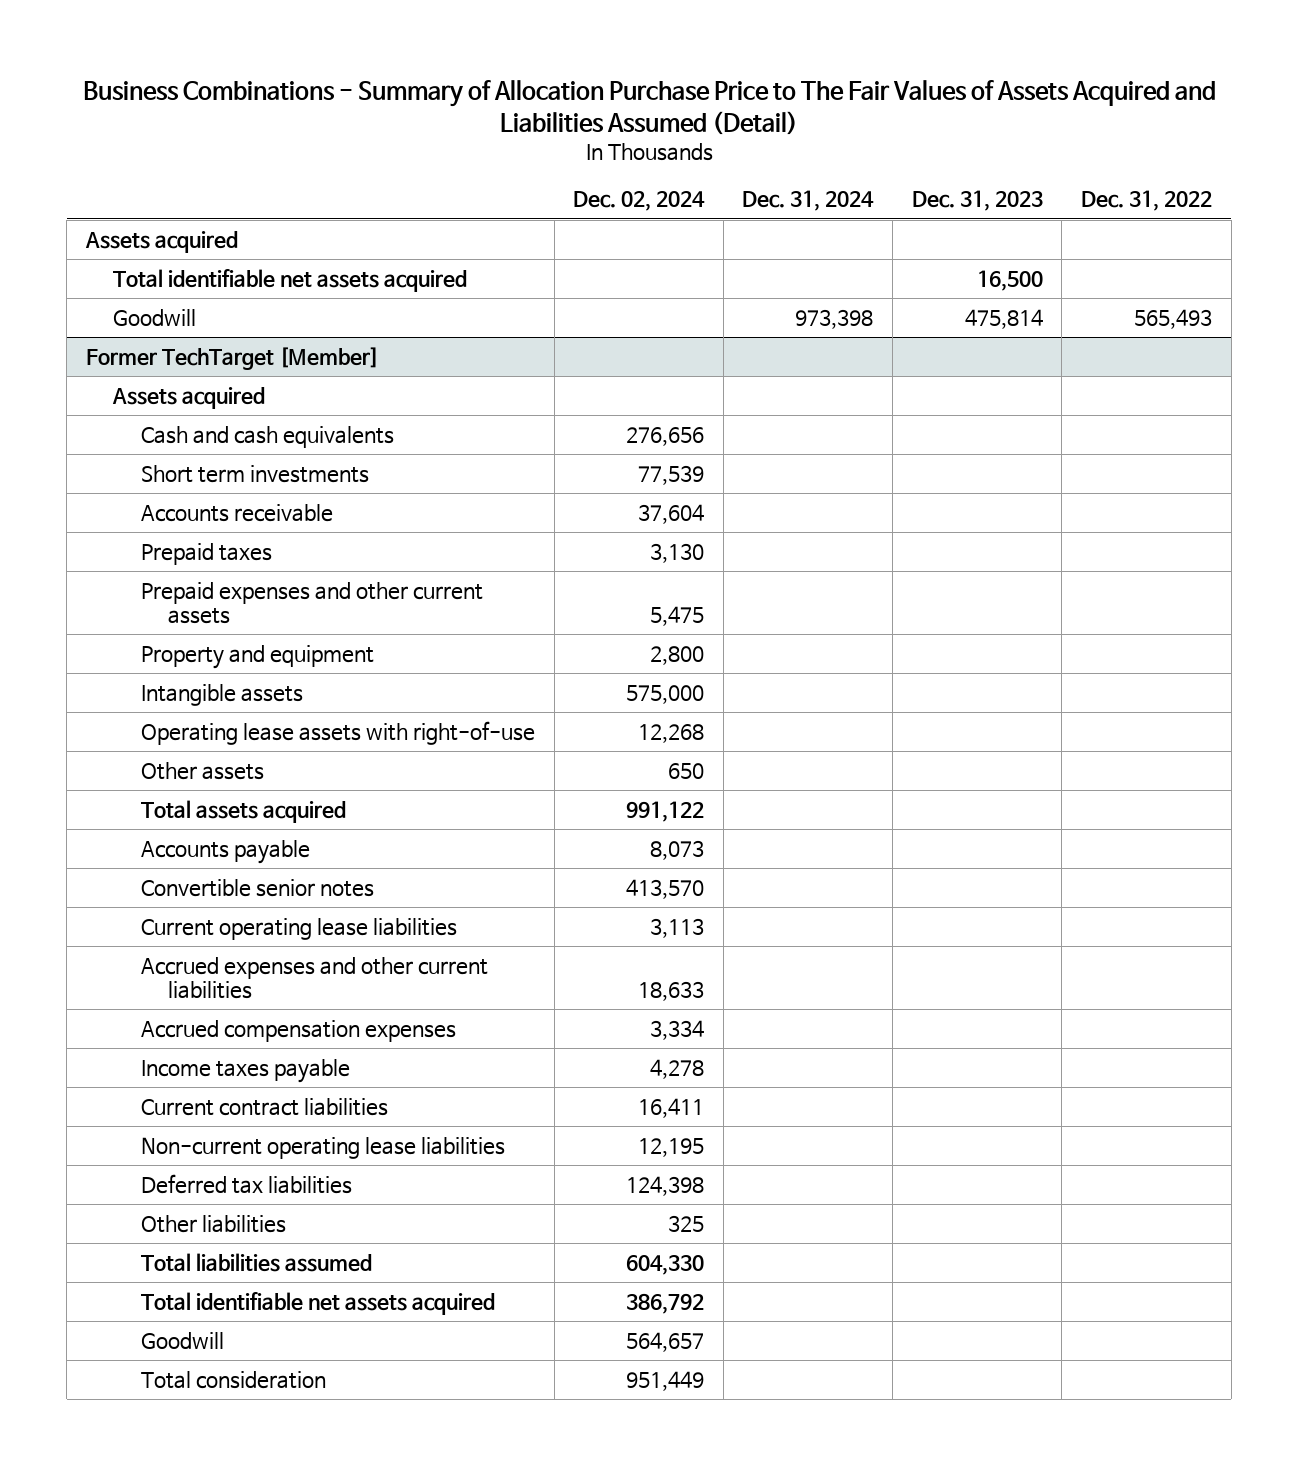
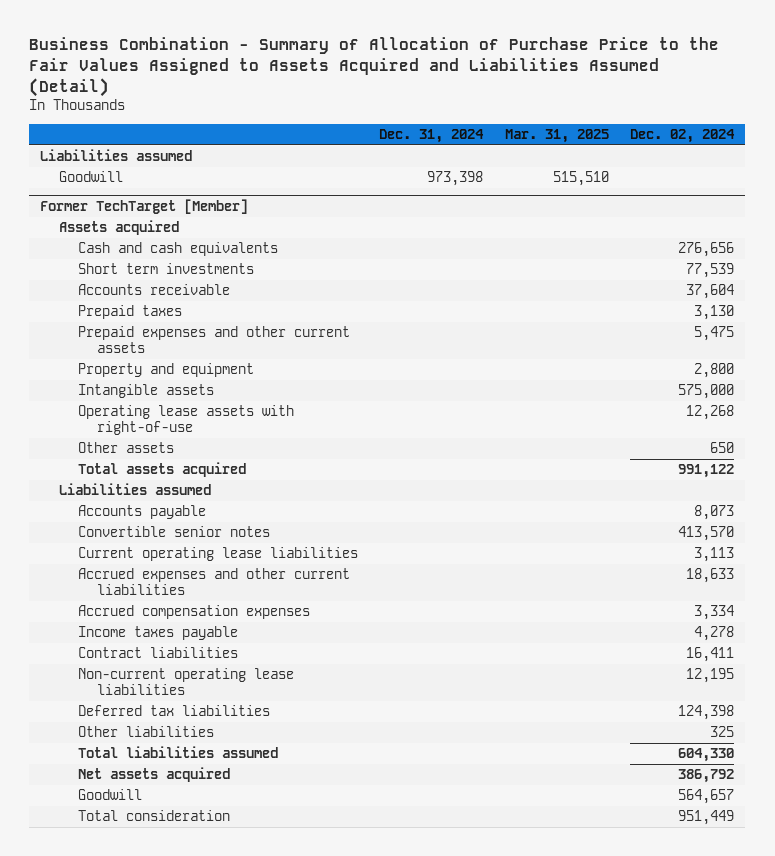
- Business Combinations - Summary of Allocation Purchase Price to The Fair Values of Assets Acquired and Liabilities Assumed (Detail)
+ Business Combination - Summary of Allocation of Purchase Price to the Fair Values Assigned to Assets Acquired and Liabilities Assumed (Detail)
- | Dec. 02, 2024 | Dec. 31, 2024 | Dec. 31, 2023 | Dec. 31, 2022
+ | Dec. 31, 2024 | Mar. 31, 2025 | Dec. 02, 2024
- Assets acquired
- Total identifiable net assets acquired | | | 16,500 |
+ Liabilities assumed
@ Former TechTarget [Member]
+ Liabilities assumed
- Current contract liabilities | 16,411 | | |
+ Contract liabilities | | | 16,411
- Total identifiable net assets acquired | 386,792 | | |
+ Net assets acquired | | | 386,792

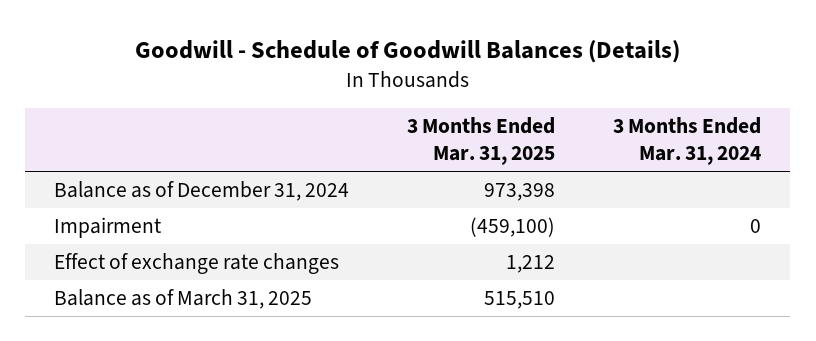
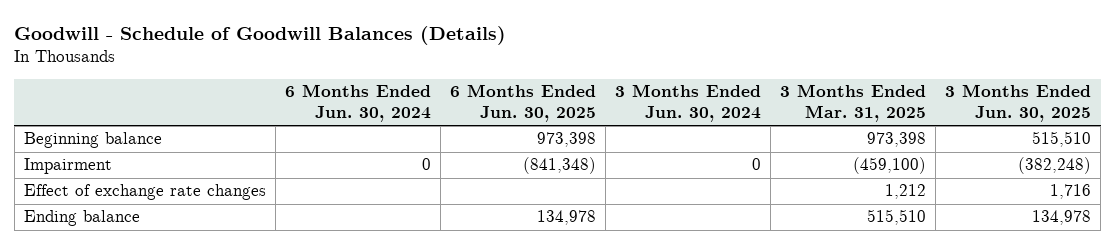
- | 3 Months Ended Mar. 31, 2025 | 3 Months Ended Mar. 31, 2024
+ | 6 Months Ended Jun. 30, 2024 | 6 Months Ended Jun. 30, 2025 | 3 Months Ended Jun. 30, 2024 | 3 Months Ended Mar. 31, 2025 | 3 Months Ended Jun. 30, 2025
- Balance as of December 31, 2024 | 973,398 |
+ Beginning balance | | 973,398 | | 973,398 | 515,510
- Balance as of March 31, 2025 | 515,510 |
+ Ending balance | | 134,978 | | 515,510 | 134,978

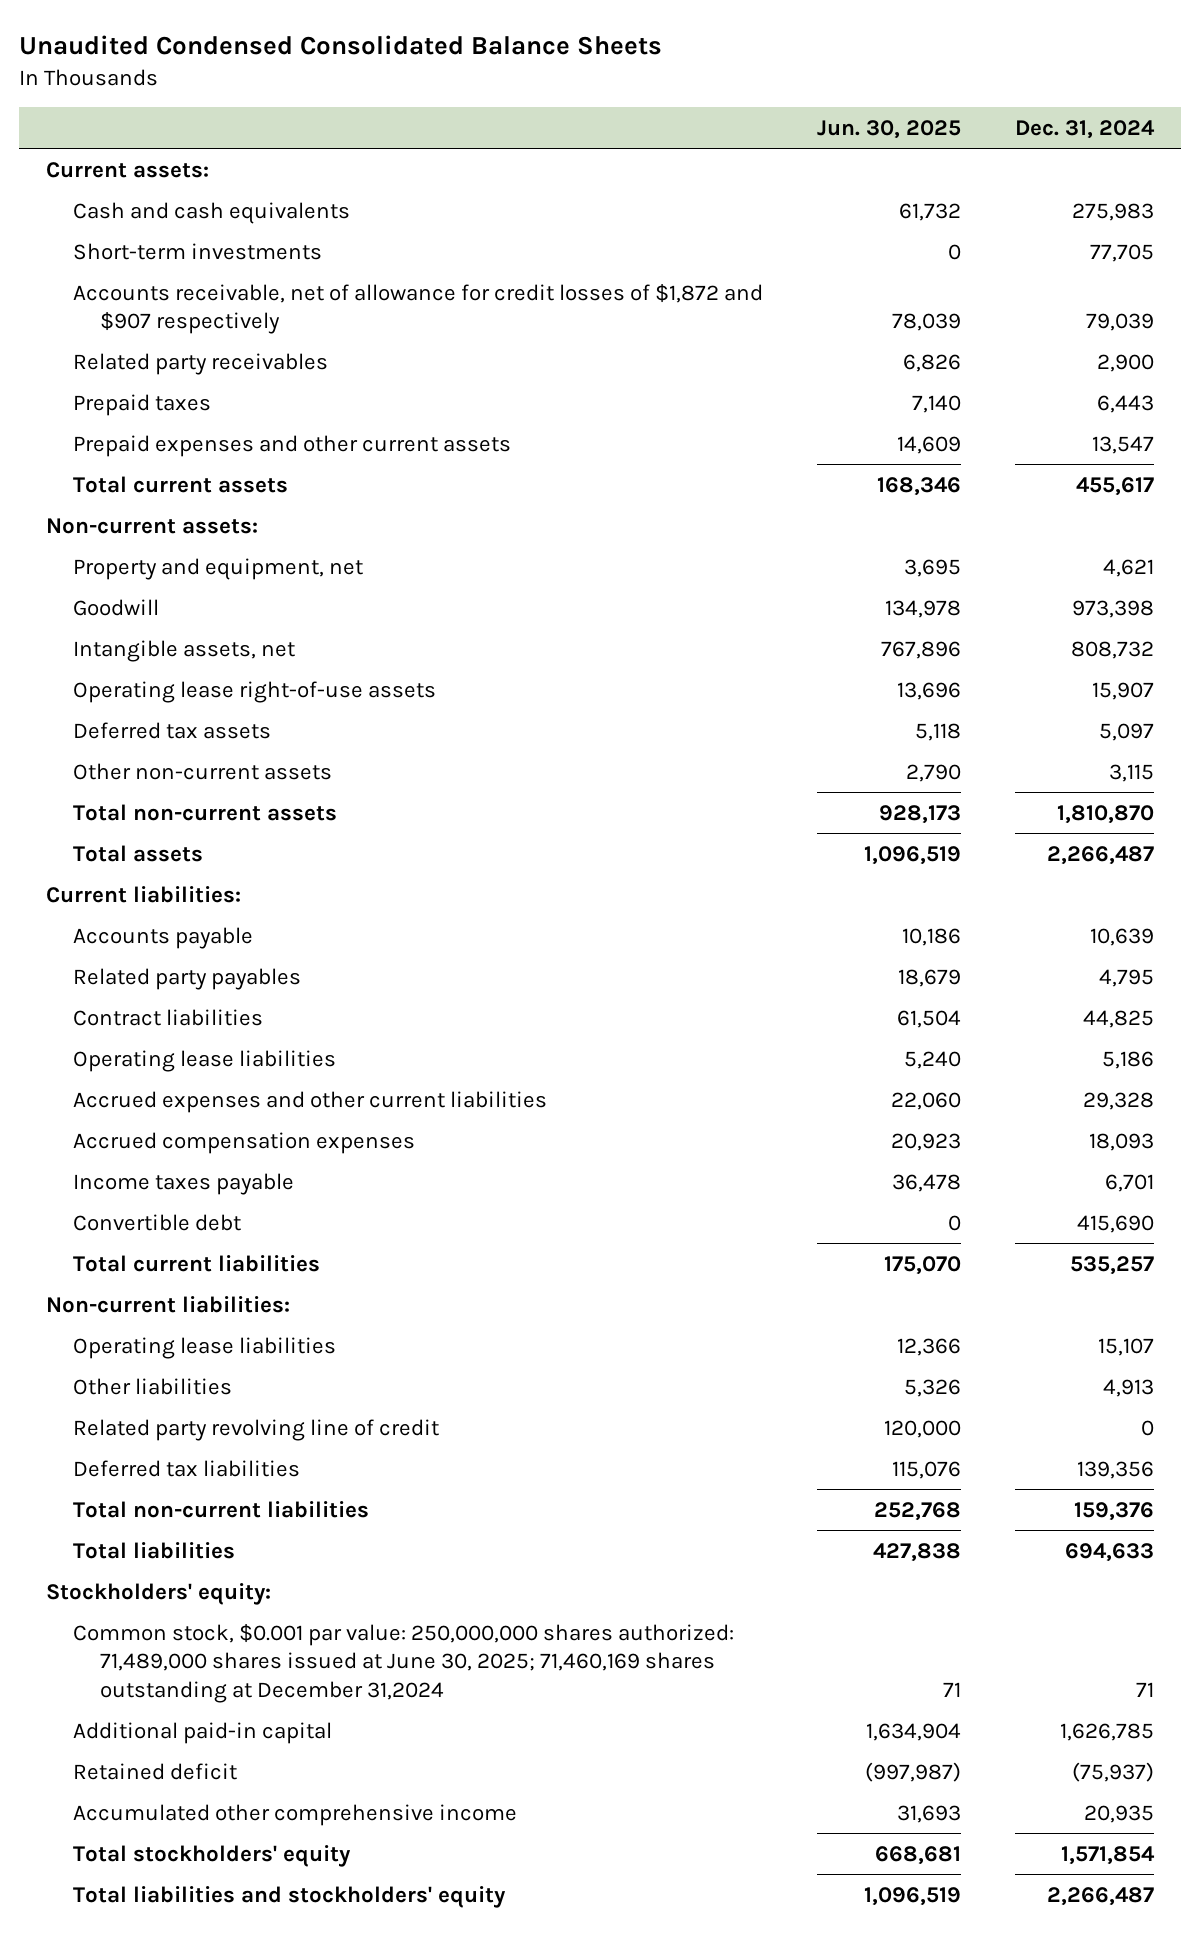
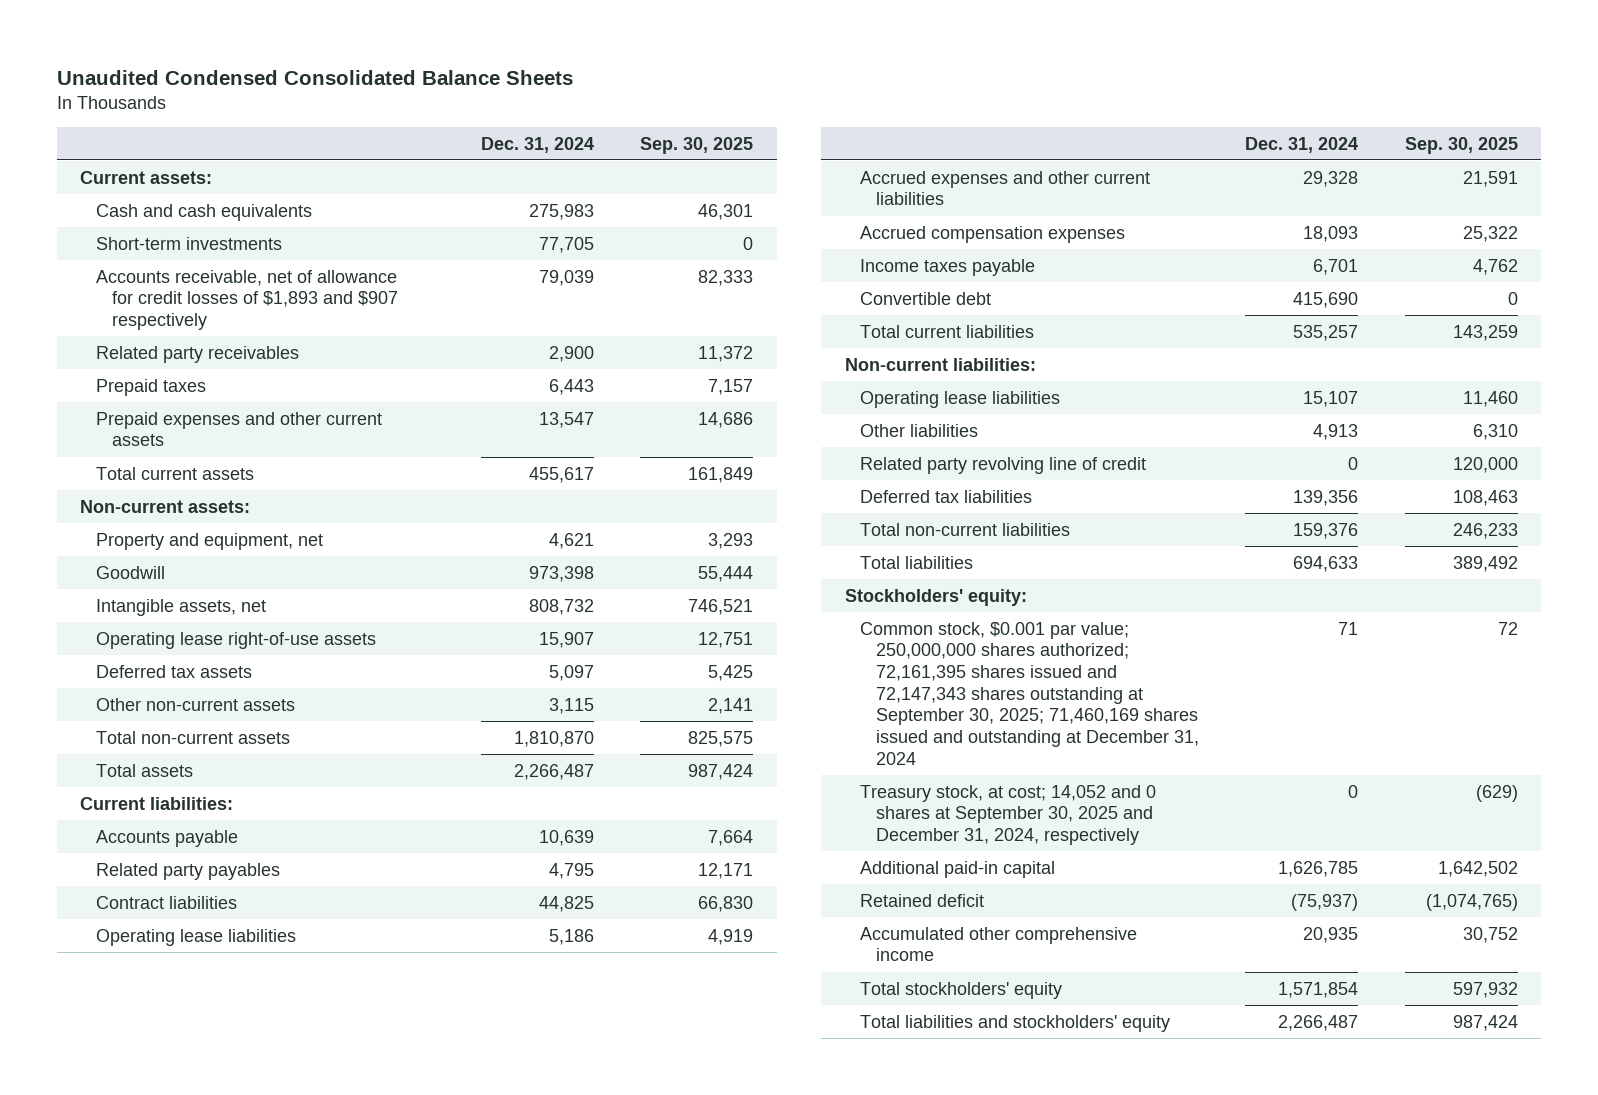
- | Jun. 30, 2025 | Dec. 31, 2024
+ | Dec. 31, 2024 | Sep. 30, 2025
- Accounts receivable, net of allowance for credit losses of $1,872 and $907 respectively | 78,039 | 79,039
+ Accounts receivable, net of allowance for credit losses of $1,893 and $907 respectively | 79,039 | 82,333
- Common stock, $0.001 par value: 250,000,000 shares authorized: 71,489,000 shares issued at June 30, 2025; 71,460,169 shares outstanding at December 31,2024 | 71 | 71
+ Common stock, $0.001 par value; 250,000,000 shares authorized; 72,161,395 shares issued and 72,147,343 shares outstanding at September 30, 2025; 71,460,169 shares issued and outstanding at December 31, 2024 | 71 | 72
+ Treasury stock, at cost; 14,052 and 0 shares at September 30, 2025 and December 31, 2024, respectively | 0 | (629)

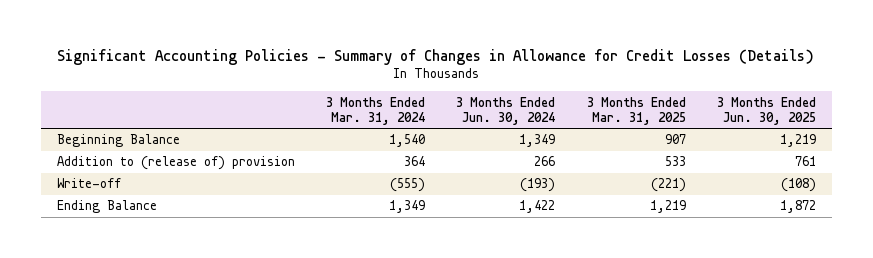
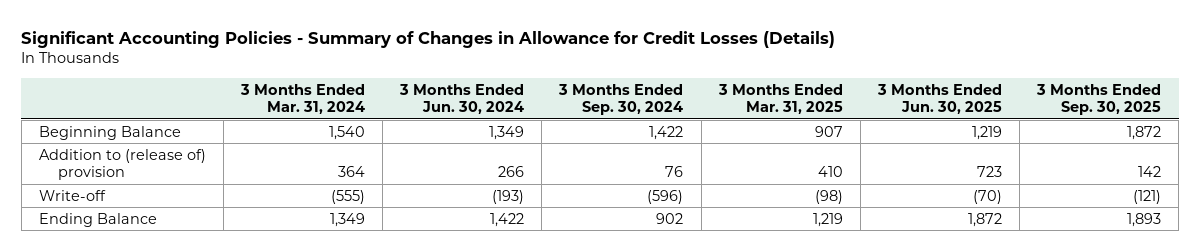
- | 3 Months Ended Mar. 31, 2024 | 3 Months Ended Jun. 30, 2024 | 3 Months Ended Mar. 31, 2025 | 3 Months Ended Jun. 30, 2025
+ | 3 Months Ended Mar. 31, 2024 | 3 Months Ended Jun. 30, 2024 | 3 Months Ended Sep. 30, 2024 | 3 Months Ended Mar. 31, 2025 | 3 Months Ended Jun. 30, 2025 | 3 Months Ended Sep. 30, 2025
- Addition to (release of) provision | 364 | 266 | 533 | 761
- Write-off | (555) | (193) | (221) | (108)
+ Addition to (release of) provision | 364 | 266 | 76 | 410 | 723 | 142
+ Write-off | (555) | (193) | (596) | (98) | (70) | (121)

